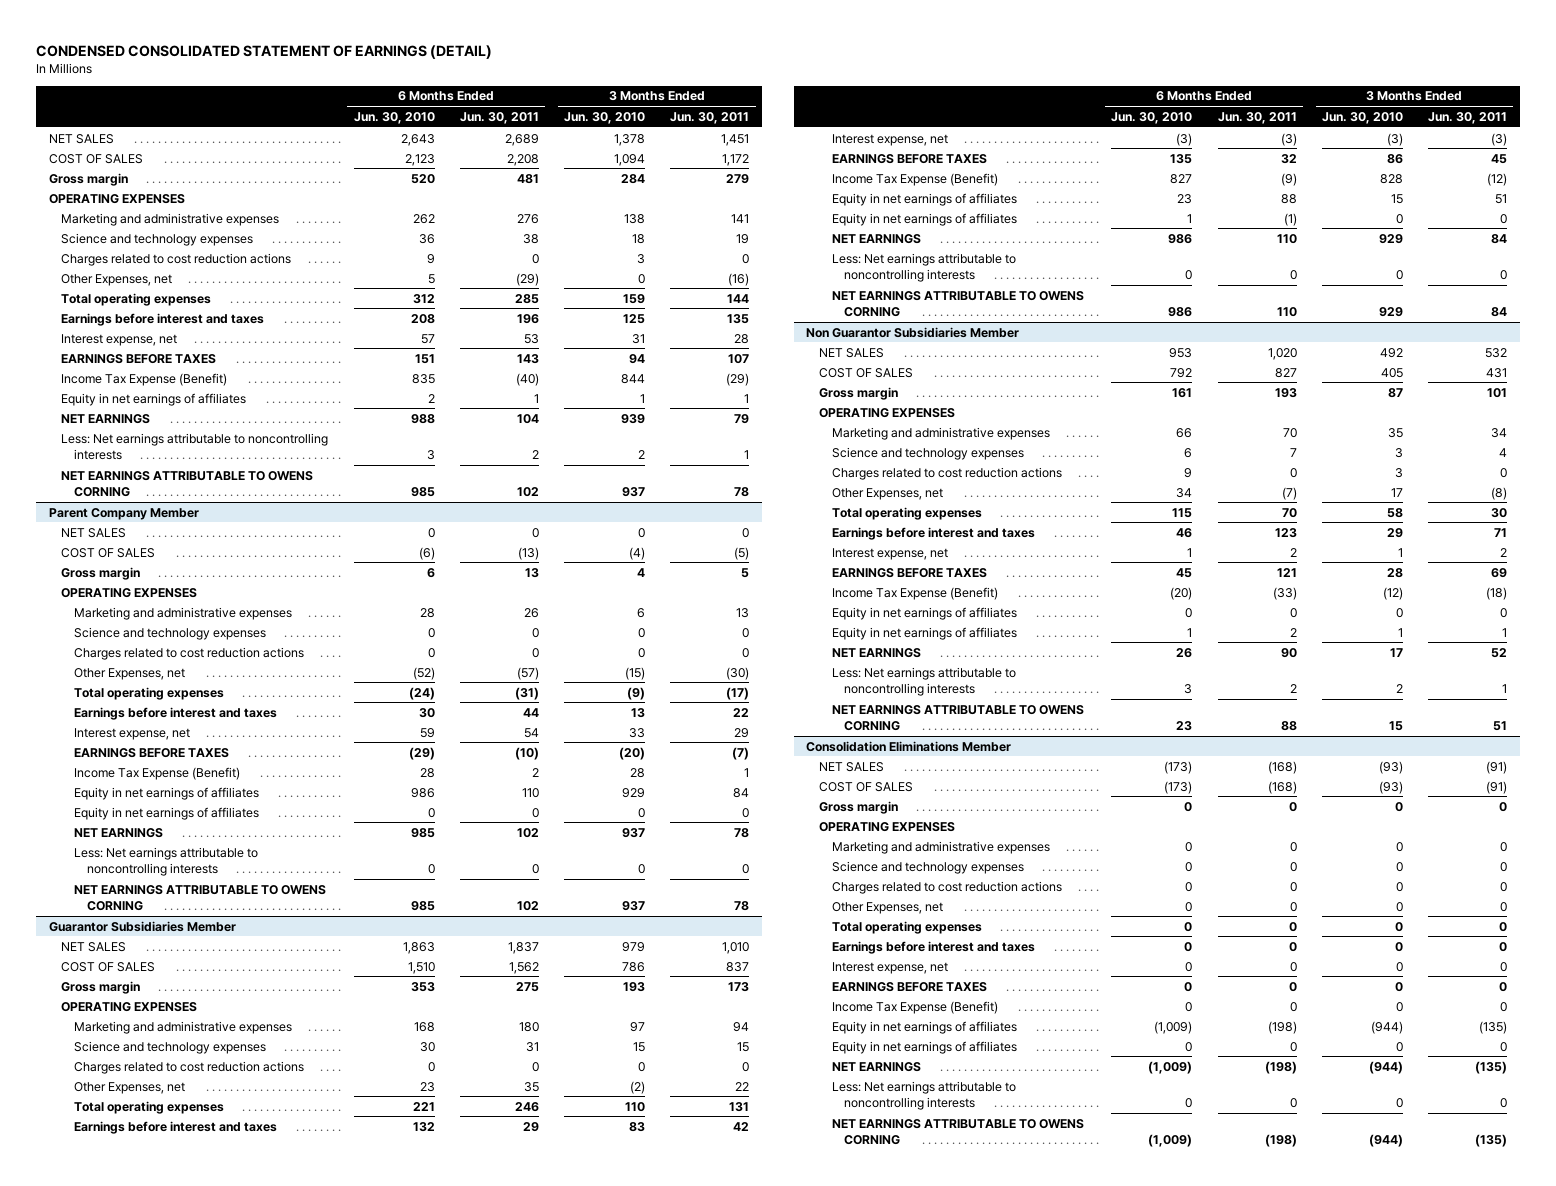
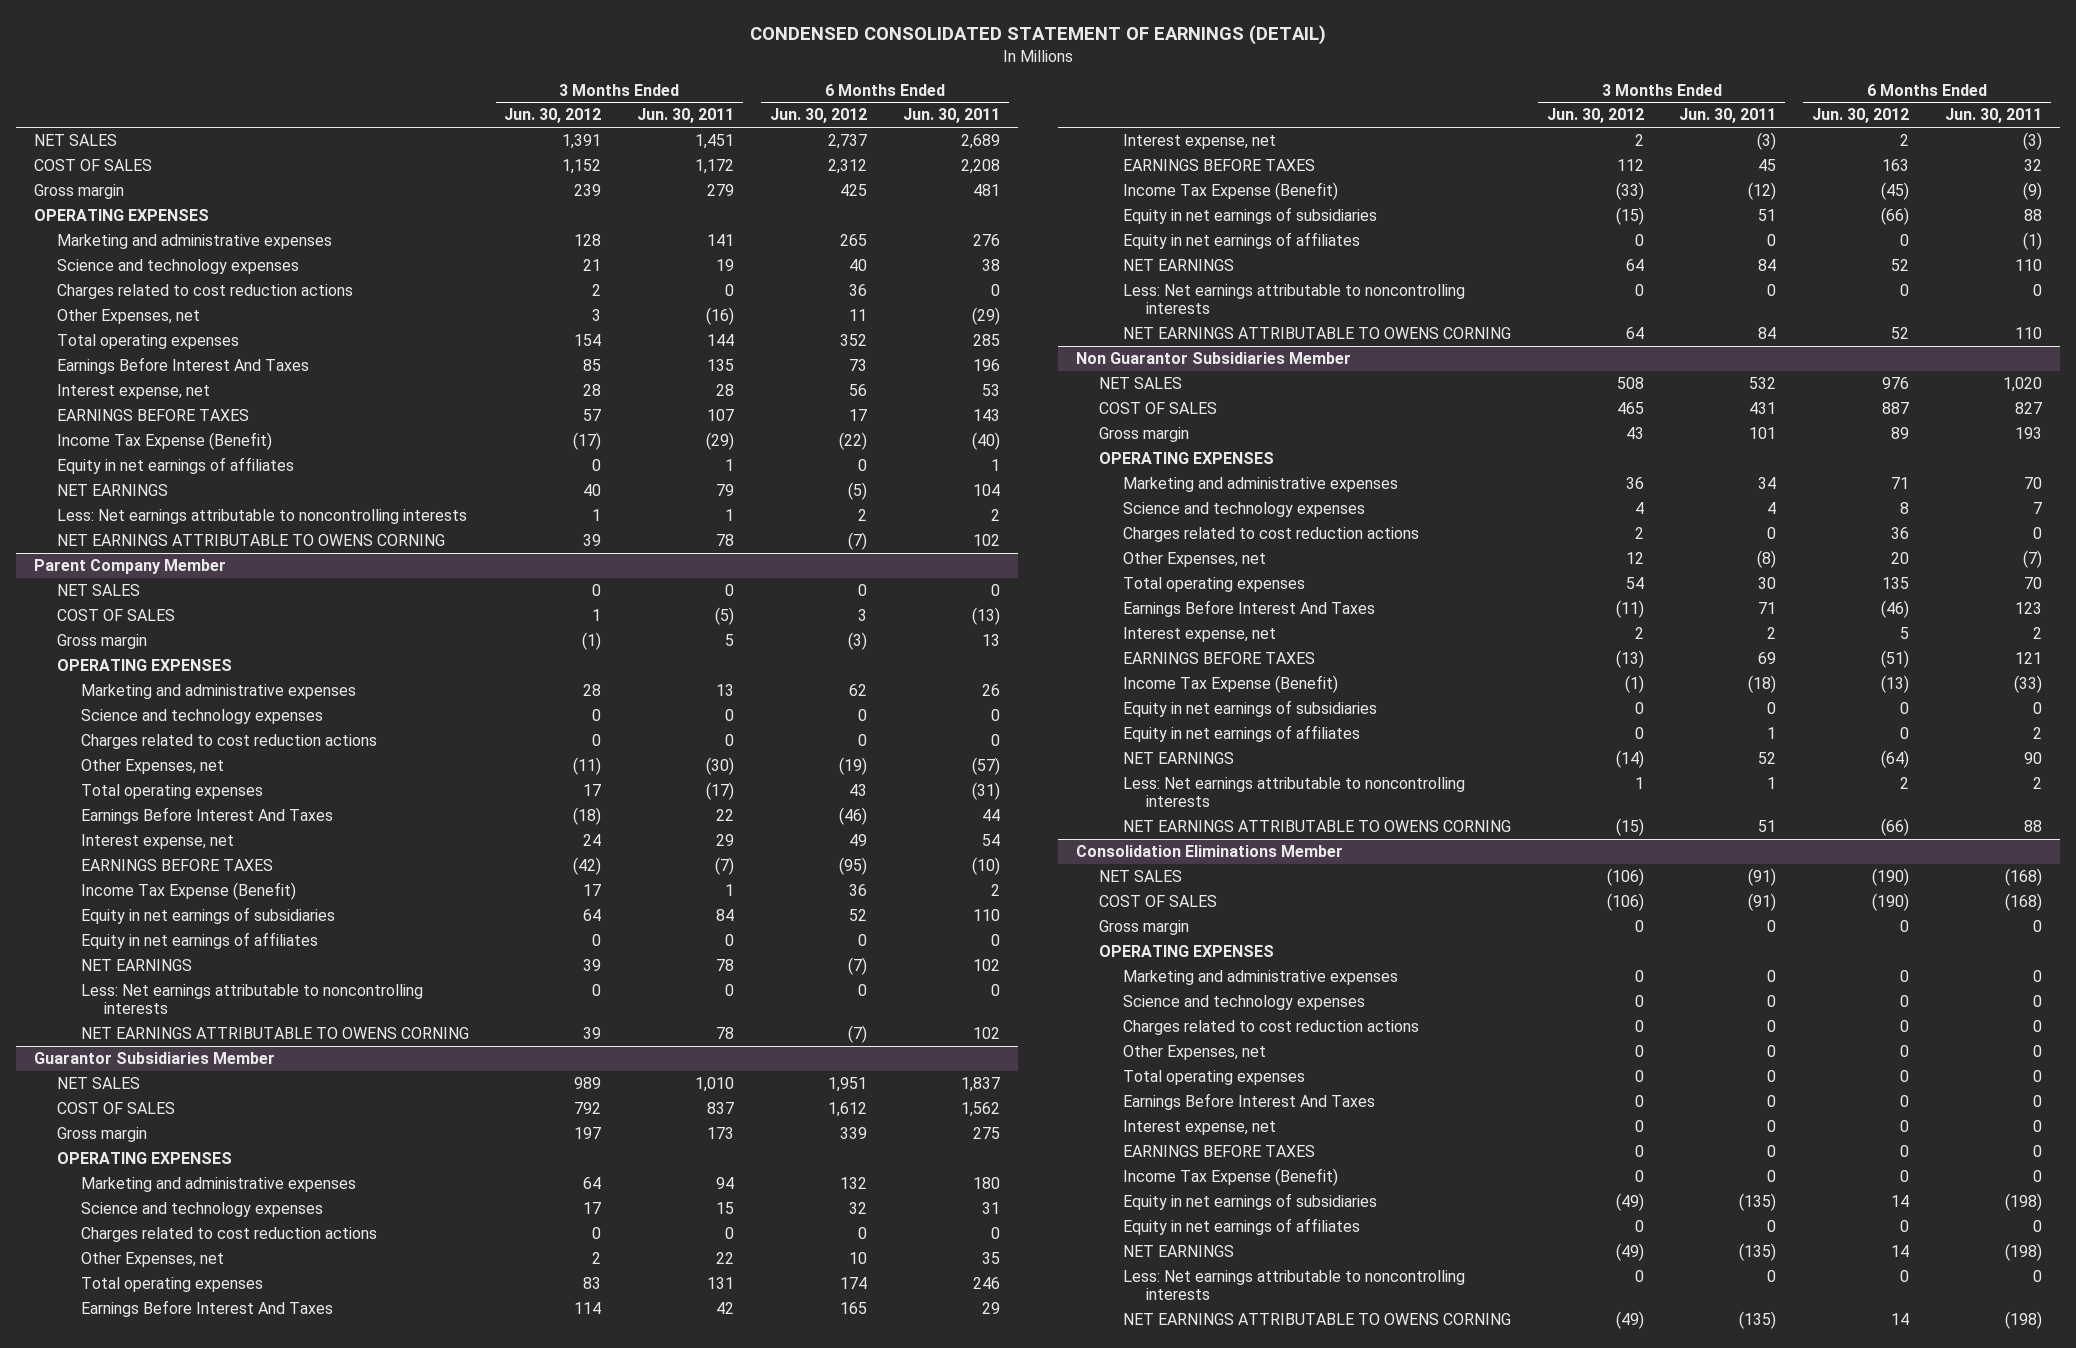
- | 6 Months Ended Jun. 30, 2010 | 6 Months Ended Jun. 30, 2011 | 3 Months Ended Jun. 30, 2010 | 3 Months Ended Jun. 30, 2011
+ | 3 Months Ended Jun. 30, 2012 | 3 Months Ended Jun. 30, 2011 | 6 Months Ended Jun. 30, 2012 | 6 Months Ended Jun. 30, 2011
- Earnings before interest and taxes | 208 | 196 | 125 | 135
+ Earnings Before Interest And Taxes | 85 | 135 | 73 | 196
@ Parent Company Member
- Earnings before interest and taxes | 30 | 44 | 13 | 22
+ Earnings Before Interest And Taxes | (18) | 22 | (46) | 44
- Equity in net earnings of affiliates | 986 | 110 | 929 | 84
+ Equity in net earnings of subsidiaries | 64 | 84 | 52 | 110
@ Guarantor Subsidiaries Member
- Earnings before interest and taxes | 132 | 29 | 83 | 42
+ Earnings Before Interest And Taxes | 114 | 42 | 165 | 29
- Equity in net earnings of affiliates | 23 | 88 | 15 | 51
+ Equity in net earnings of subsidiaries | (15) | 51 | (66) | 88
@ Non Guarantor Subsidiaries Member
- Earnings before interest and taxes | 46 | 123 | 29 | 71
+ Earnings Before Interest And Taxes | (11) | 71 | (46) | 123
- Equity in net earnings of affiliates | 0 | 0 | 0 | 0
+ Equity in net earnings of subsidiaries | 0 | 0 | 0 | 0
@ Consolidation Eliminations Member
- Earnings before interest and taxes | 0 | 0 | 0 | 0
+ Earnings Before Interest And Taxes | 0 | 0 | 0 | 0
- Equity in net earnings of affiliates | (1,009) | (198) | (944) | (135)
+ Equity in net earnings of subsidiaries | (49) | (135) | 14 | (198)

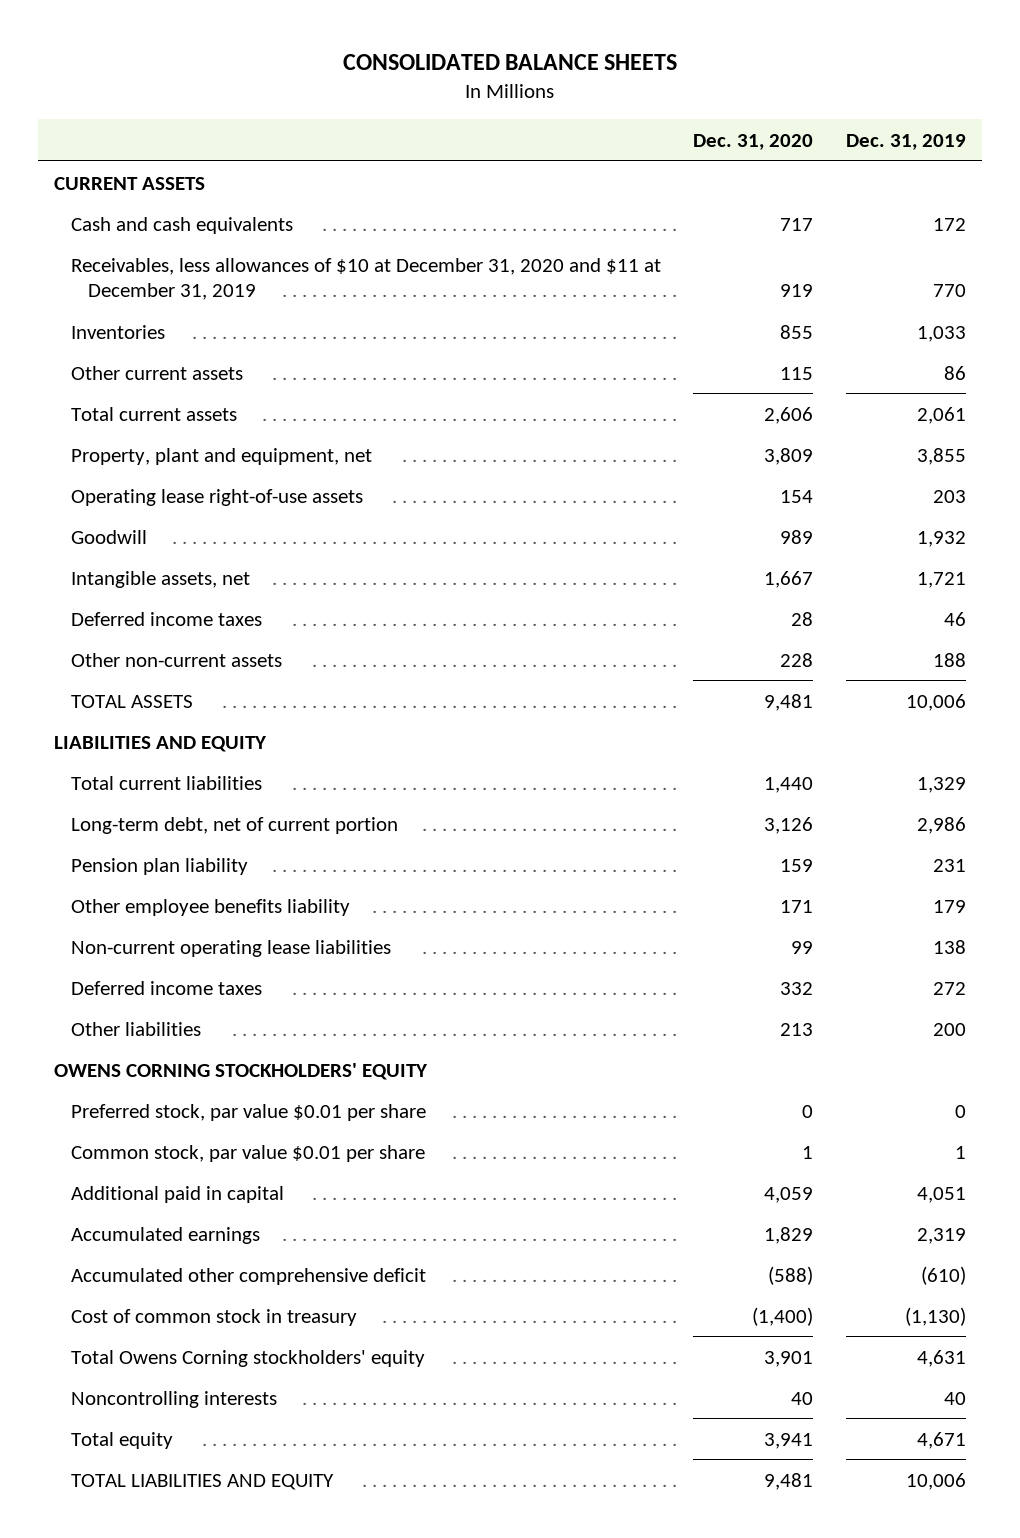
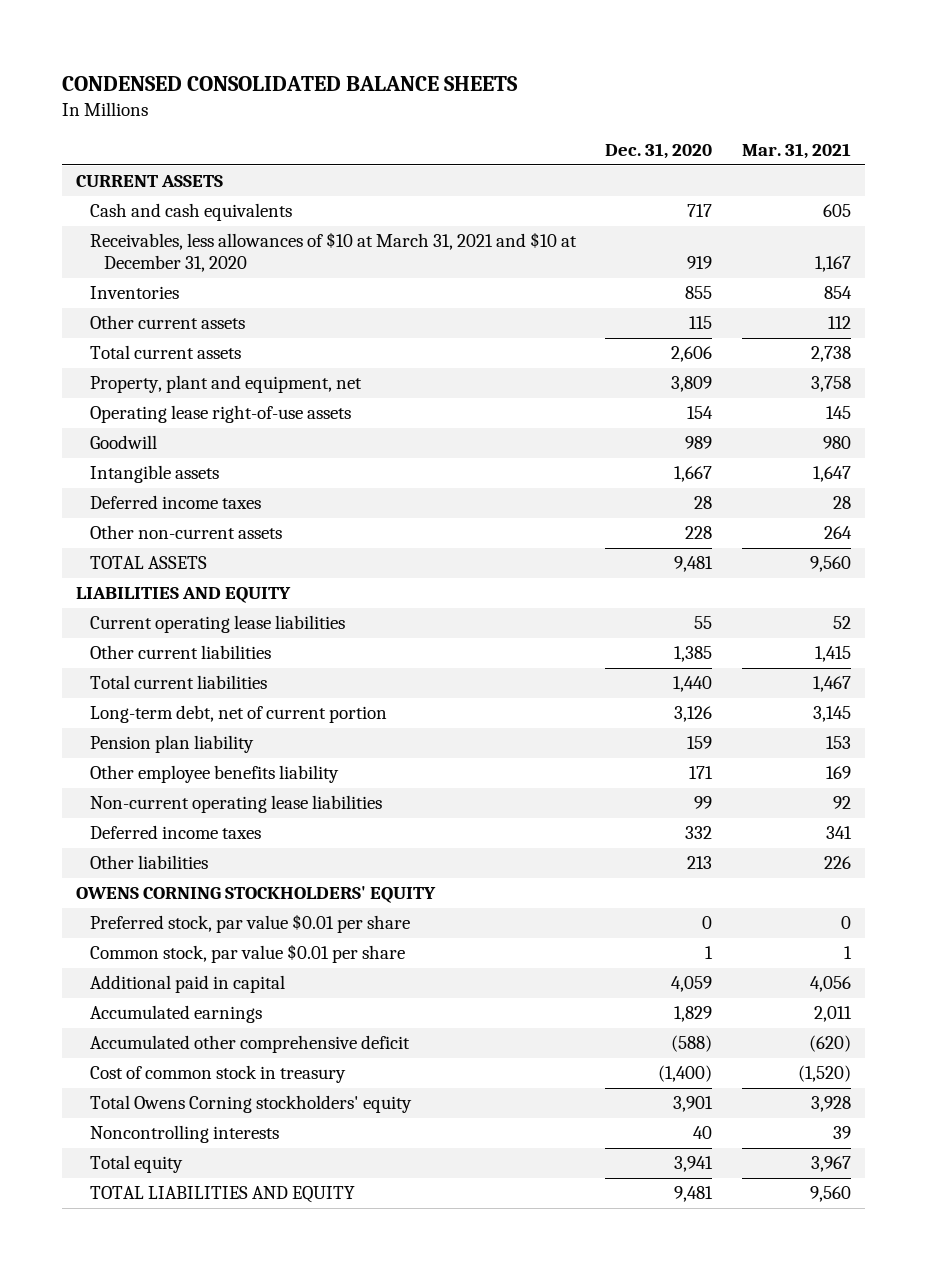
- CONSOLIDATED BALANCE SHEETS
+ CONDENSED CONSOLIDATED BALANCE SHEETS
- | Dec. 31, 2020 | Dec. 31, 2019
+ | Dec. 31, 2020 | Mar. 31, 2021
- Receivables, less allowances of $10 at December 31, 2020 and $11 at December 31, 2019 | 919 | 770
+ Receivables, less allowances of $10 at March 31, 2021 and $10 at December 31, 2020 | 919 | 1,167
- Intangible assets, net | 1,667 | 1,721
+ Intangible assets | 1,667 | 1,647
+ Current operating lease liabilities | 55 | 52
+ Other current liabilities | 1,385 | 1,415

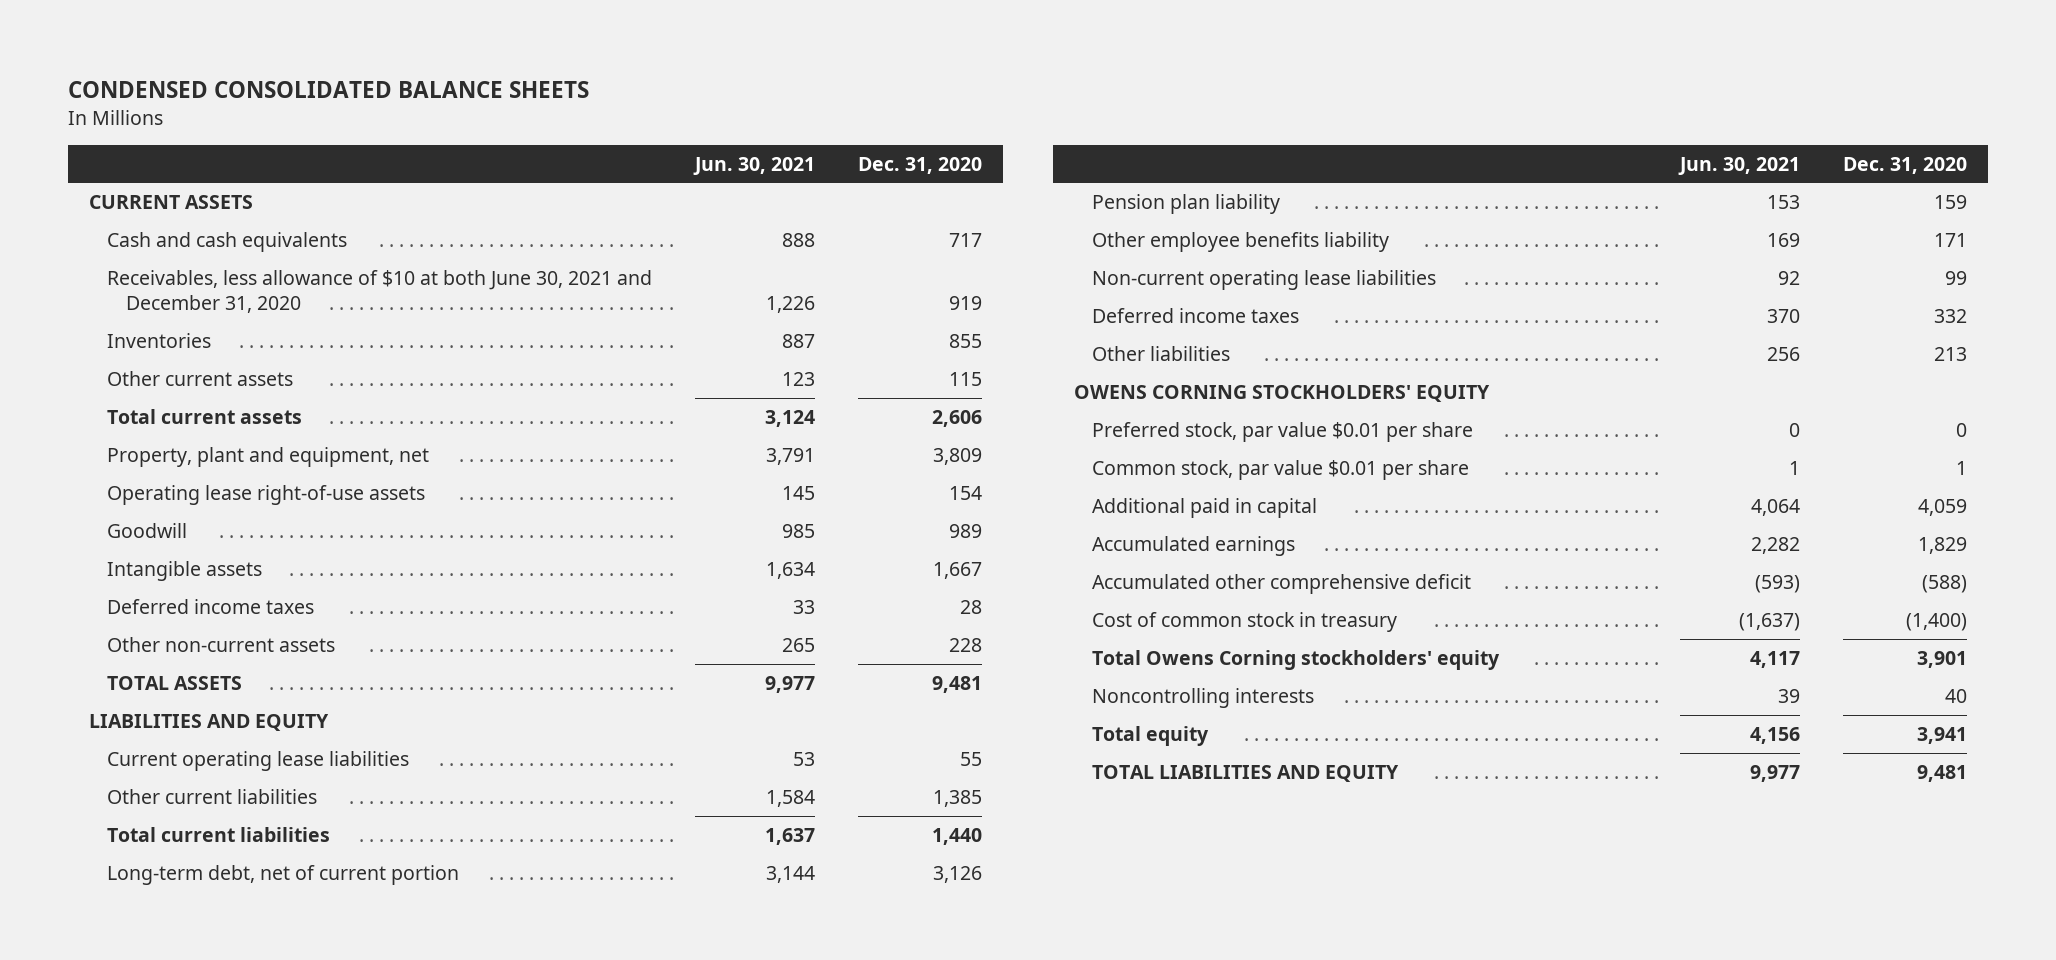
- | Dec. 31, 2020 | Mar. 31, 2021
+ | Jun. 30, 2021 | Dec. 31, 2020
- Receivables, less allowances of $10 at March 31, 2021 and $10 at December 31, 2020 | 919 | 1,167
+ Receivables, less allowance of $10 at both June 30, 2021 and December 31, 2020 | 1,226 | 919

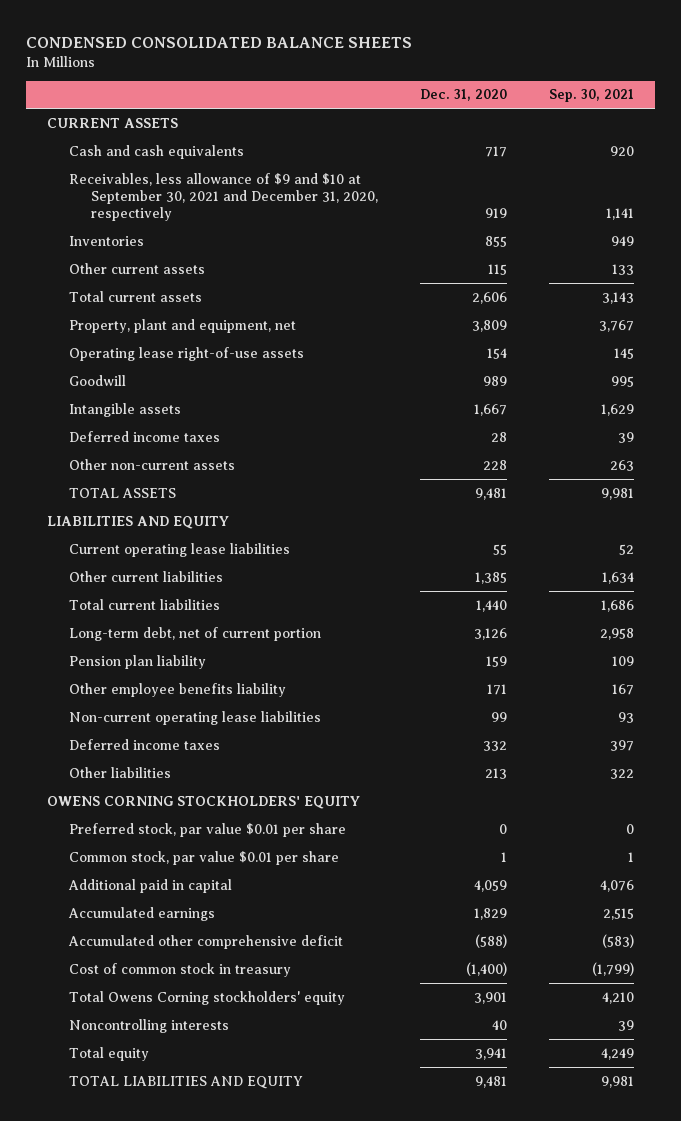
- | Jun. 30, 2021 | Dec. 31, 2020
+ | Dec. 31, 2020 | Sep. 30, 2021
- Receivables, less allowance of $10 at both June 30, 2021 and December 31, 2020 | 1,226 | 919
+ Receivables, less allowance of $9 and $10 at September 30, 2021 and December 31, 2020, respectively | 919 | 1,141

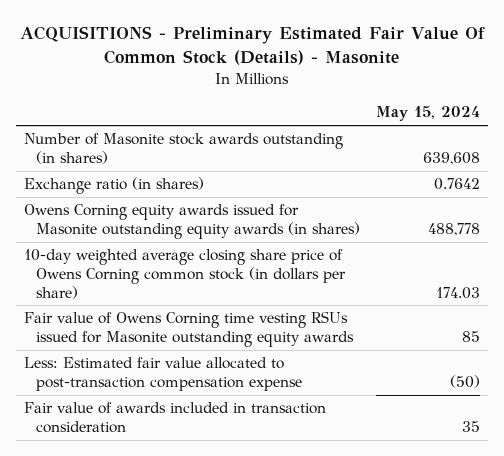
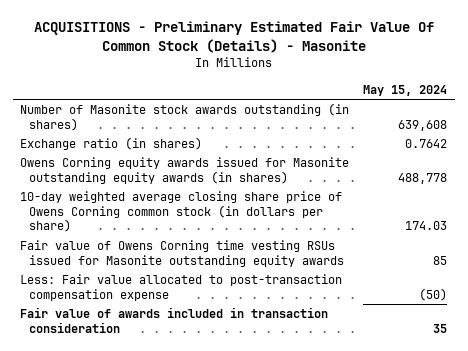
- Less: Estimated fair value allocated to post-transaction compensation expense | (50)
+ Less: Fair value allocated to post-transaction compensation expense | (50)

